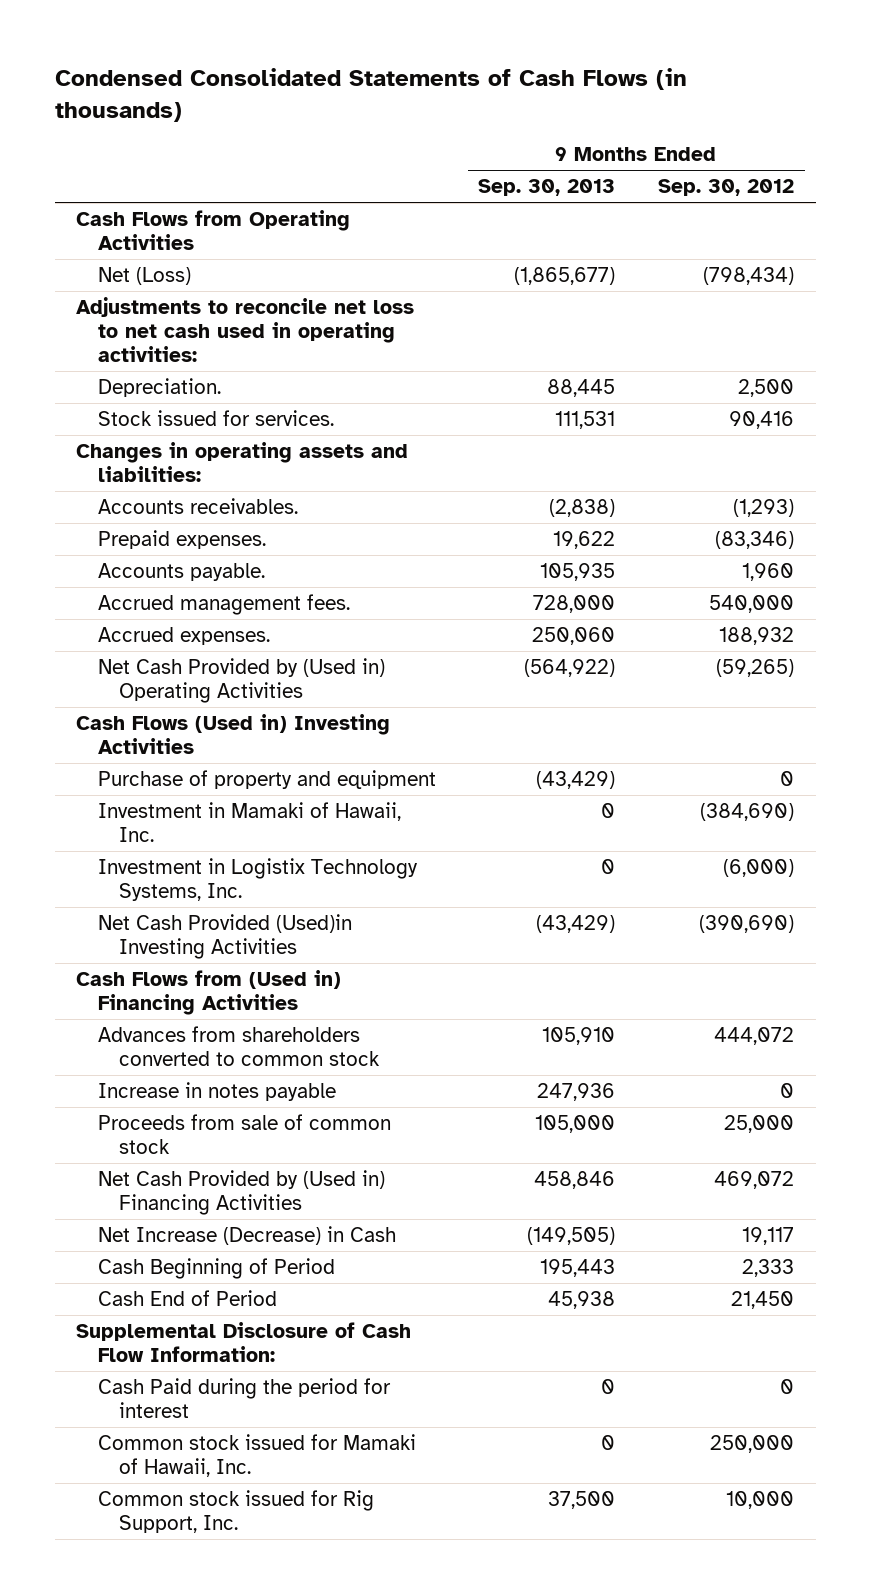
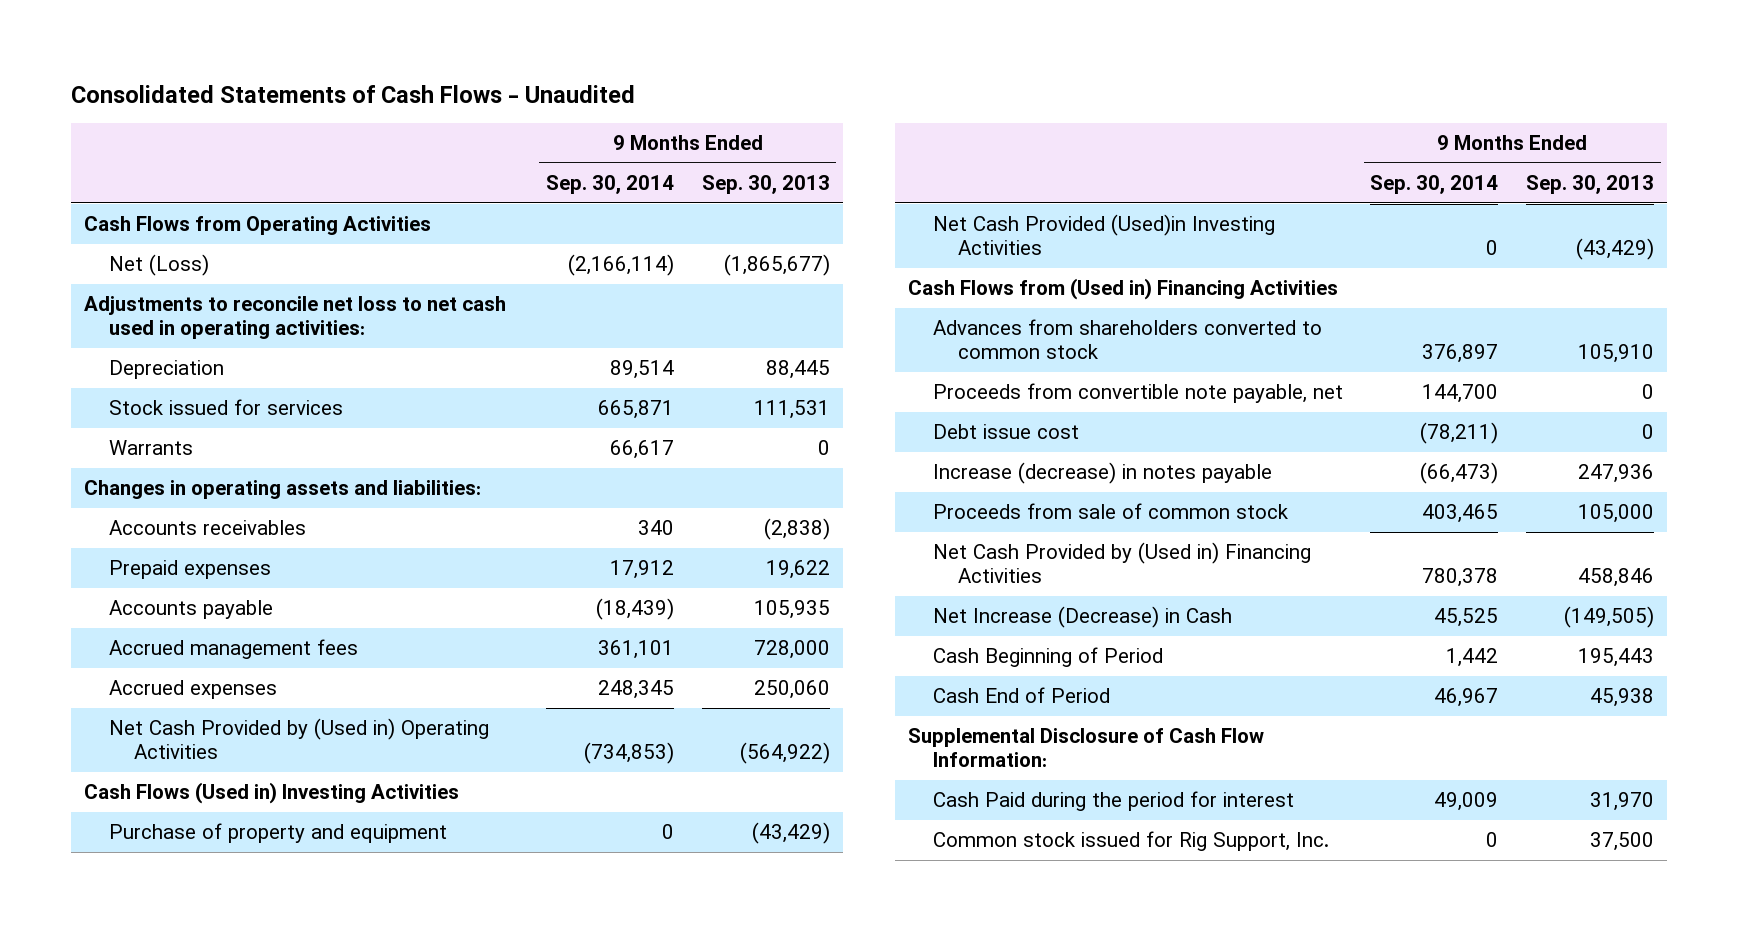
- Condensed Consolidated Statements of Cash Flows (in thousands)
+ Consolidated Statements of Cash Flows - Unaudited
- | 9 Months Ended Sep. 30, 2013 | 9 Months Ended Sep. 30, 2012
+ | 9 Months Ended Sep. 30, 2014 | 9 Months Ended Sep. 30, 2013
- Depreciation. | 88,445 | 2,500
- Stock issued for services. | 111,531 | 90,416
+ Depreciation | 89,514 | 88,445
+ Stock issued for services | 665,871 | 111,531
+ Warrants | 66,617 | 0
- Accounts receivables. | (2,838) | (1,293)
- Prepaid expenses. | 19,622 | (83,346)
- Accounts payable. | 105,935 | 1,960
- Accrued management fees. | 728,000 | 540,000
- Accrued expenses. | 250,060 | 188,932
+ Accounts receivables | 340 | (2,838)
+ Prepaid expenses | 17,912 | 19,622
+ Accounts payable | (18,439) | 105,935
+ Accrued management fees | 361,101 | 728,000
+ Accrued expenses | 248,345 | 250,060
- Investment in Mamaki of Hawaii, Inc. | 0 | (384,690)
- Investment in Logistix Technology Systems, Inc. | 0 | (6,000)
- Increase in notes payable | 247,936 | 0
+ Proceeds from convertible note payable, net | 144,700 | 0
+ Debt issue cost | (78,211) | 0
+ Increase (decrease) in notes payable | (66,473) | 247,936
- Cash Paid during the period for interest | 0 | 0
- Common stock issued for Mamaki of Hawaii, Inc. | 0 | 250,000
+ Cash Paid during the period for interest | 49,009 | 31,970

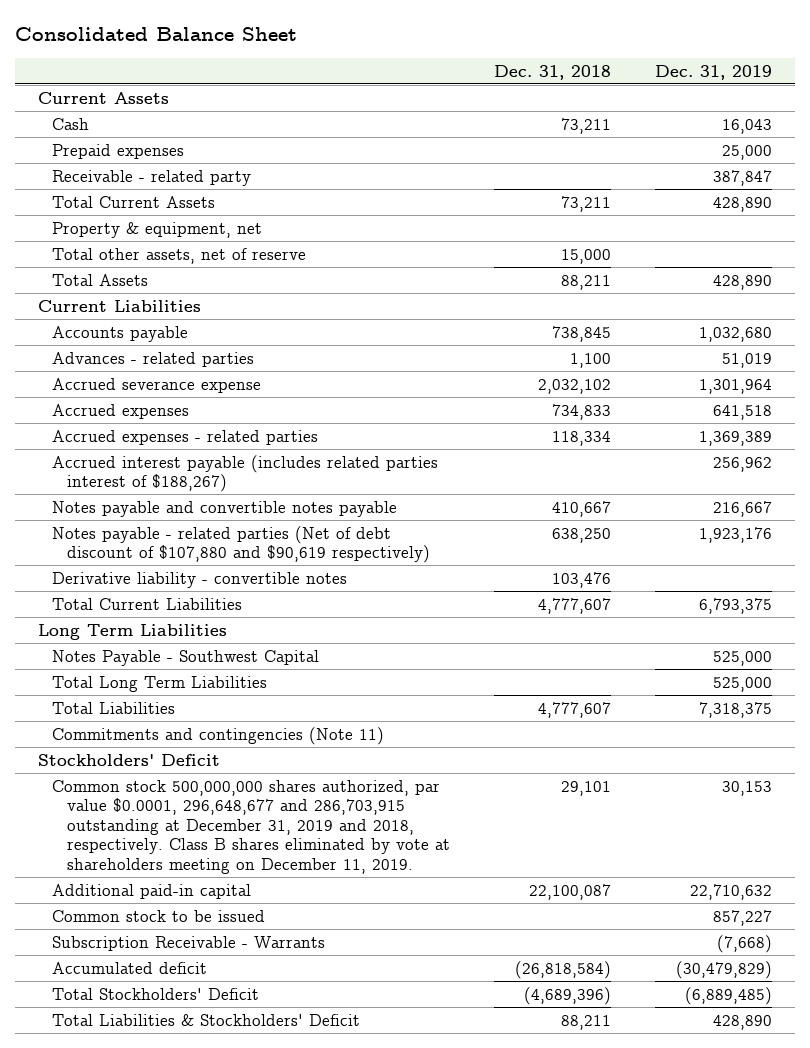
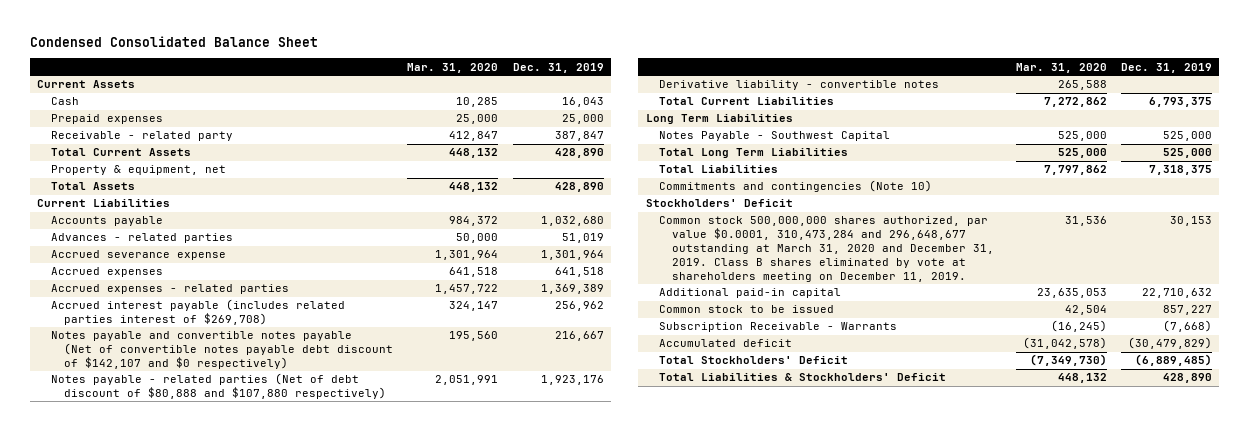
- Consolidated Balance Sheet
+ Condensed Consolidated Balance Sheet
- | Dec. 31, 2018 | Dec. 31, 2019
+ | Mar. 31, 2020 | Dec. 31, 2019
- Total other assets, net of reserve | 15,000 |
- Accrued interest payable (includes related parties interest of $188,267) | | 256,962
- Notes payable and convertible notes payable | 410,667 | 216,667
- Notes payable - related parties (Net of debt discount of $107,880 and $90,619 respectively) | 638,250 | 1,923,176
+ Accrued interest payable (includes related parties interest of $269,708) | 324,147 | 256,962
+ Notes payable and convertible notes payable (Net of convertible notes payable debt discount of $142,107 and $0 respectively) | 195,560 | 216,667
+ Notes payable - related parties (Net of debt discount of $80,888 and $107,880 respectively) | 2,051,991 | 1,923,176
- Commitments and contingencies (Note 11)
+ Commitments and contingencies (Note 10)
- Common stock 500,000,000 shares authorized, par value $0.0001, 296,648,677 and 286,703,915 outstanding at December 31, 2019 and 2018, respectively. Class B shares eliminated by vote at shareholders meeting on December 11, 2019. | 29,101 | 30,153
+ Common stock 500,000,000 shares authorized, par value $0.0001, 310,473,284 and 296,648,677 outstanding at March 31, 2020 and December 31, 2019. Class B shares eliminated by vote at shareholders meeting on December 11, 2019. | 31,536 | 30,153

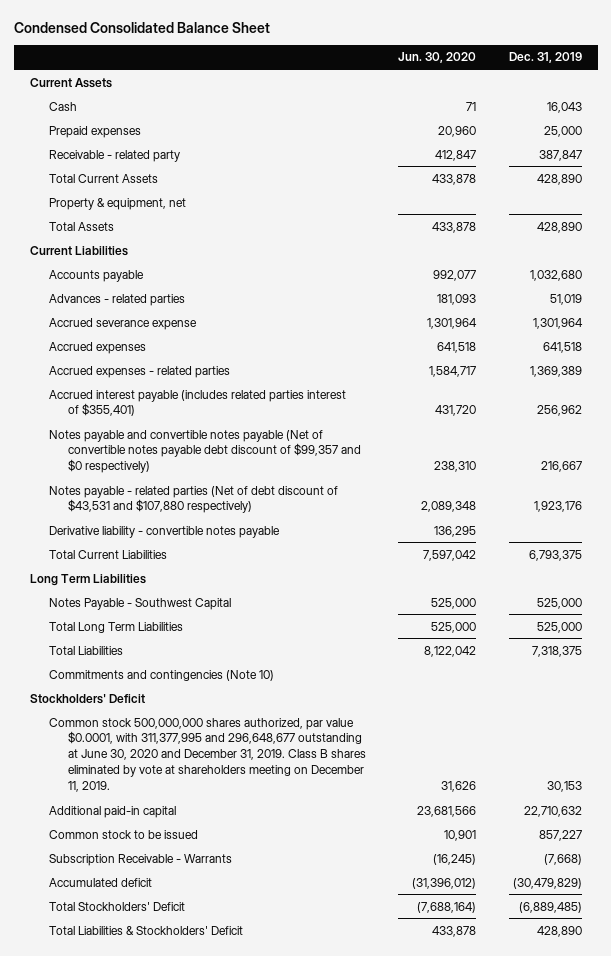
- | Mar. 31, 2020 | Dec. 31, 2019
+ | Jun. 30, 2020 | Dec. 31, 2019
- Accrued interest payable (includes related parties interest of $269,708) | 324,147 | 256,962
- Notes payable and convertible notes payable (Net of convertible notes payable debt discount of $142,107 and $0 respectively) | 195,560 | 216,667
- Notes payable - related parties (Net of debt discount of $80,888 and $107,880 respectively) | 2,051,991 | 1,923,176
- Derivative liability - convertible notes | 265,588 |
+ Accrued interest payable (includes related parties interest of $355,401) | 431,720 | 256,962
+ Notes payable and convertible notes payable (Net of convertible notes payable debt discount of $99,357 and $0 respectively) | 238,310 | 216,667
+ Notes payable - related parties (Net of debt discount of $43,531 and $107,880 respectively) | 2,089,348 | 1,923,176
+ Derivative liability - convertible notes payable | 136,295 |
- Common stock 500,000,000 shares authorized, par value $0.0001, 310,473,284 and 296,648,677 outstanding at March 31, 2020 and December 31, 2019. Class B shares eliminated by vote at shareholders meeting on December 11, 2019. | 31,536 | 30,153
+ Common stock 500,000,000 shares authorized, par value $0.0001, with 311,377,995 and 296,648,677 outstanding at June 30, 2020 and December 31, 2019. Class B shares eliminated by vote at shareholders meeting on December 11, 2019. | 31,626 | 30,153

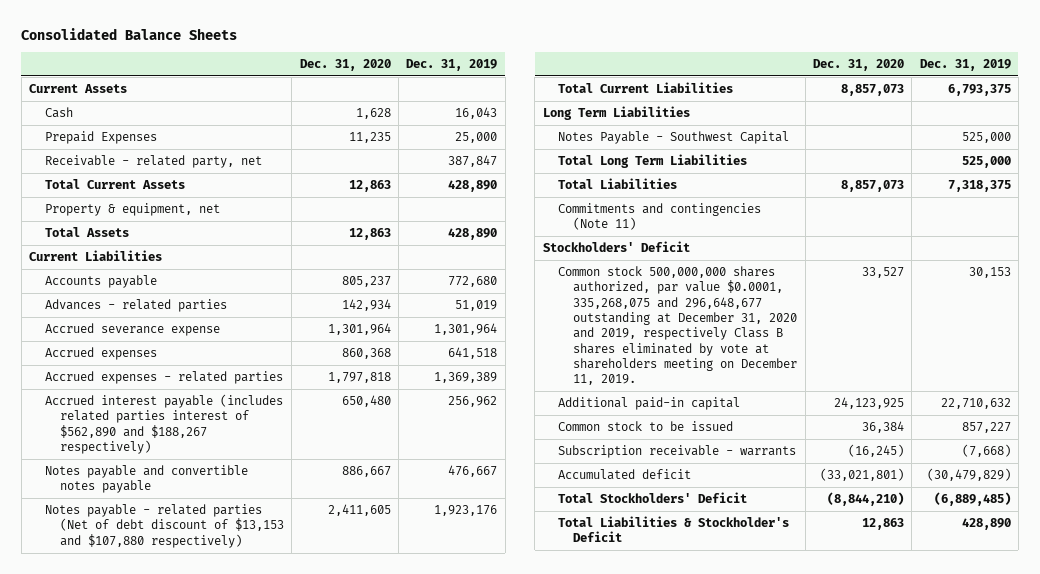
- Condensed Consolidated Balance Sheet
+ Consolidated Balance Sheets
- | Jun. 30, 2020 | Dec. 31, 2019
+ | Dec. 31, 2020 | Dec. 31, 2019
- Prepaid expenses | 20,960 | 25,000
- Receivable - related party | 412,847 | 387,847
+ Prepaid Expenses | 11,235 | 25,000
+ Receivable - related party, net | | 387,847
- Accounts payable | 992,077 | 1,032,680
+ Accounts payable | 805,237 | 772,680
- Accrued interest payable (includes related parties interest of $355,401) | 431,720 | 256,962
- Notes payable and convertible notes payable (Net of convertible notes payable debt discount of $99,357 and $0 respectively) | 238,310 | 216,667
- Notes payable - related parties (Net of debt discount of $43,531 and $107,880 respectively) | 2,089,348 | 1,923,176
- Derivative liability - convertible notes payable | 136,295 |
+ Accrued interest payable (includes related parties interest of $562,890 and $188,267 respectively) | 650,480 | 256,962
+ Notes payable and convertible notes payable | 886,667 | 476,667
+ Notes payable - related parties (Net of debt discount of $13,153 and $107,880 respectively) | 2,411,605 | 1,923,176
- Commitments and contingencies (Note 10)
+ Commitments and contingencies (Note 11)
- Common stock 500,000,000 shares authorized, par value $0.0001, with 311,377,995 and 296,648,677 outstanding at June 30, 2020 and December 31, 2019. Class B shares eliminated by vote at shareholders meeting on December 11, 2019. | 31,626 | 30,153
+ Common stock 500,000,000 shares authorized, par value $0.0001, 335,268,075 and 296,648,677 outstanding at December 31, 2020 and 2019, respectively Class B shares eliminated by vote at shareholders meeting on December 11, 2019. | 33,527 | 30,153
- Subscription Receivable - Warrants | (16,245) | (7,668)
+ Subscription receivable - warrants | (16,245) | (7,668)
- Total Liabilities & Stockholders' Deficit | 433,878 | 428,890
+ Total Liabilities & Stockholder's Deficit | 12,863 | 428,890

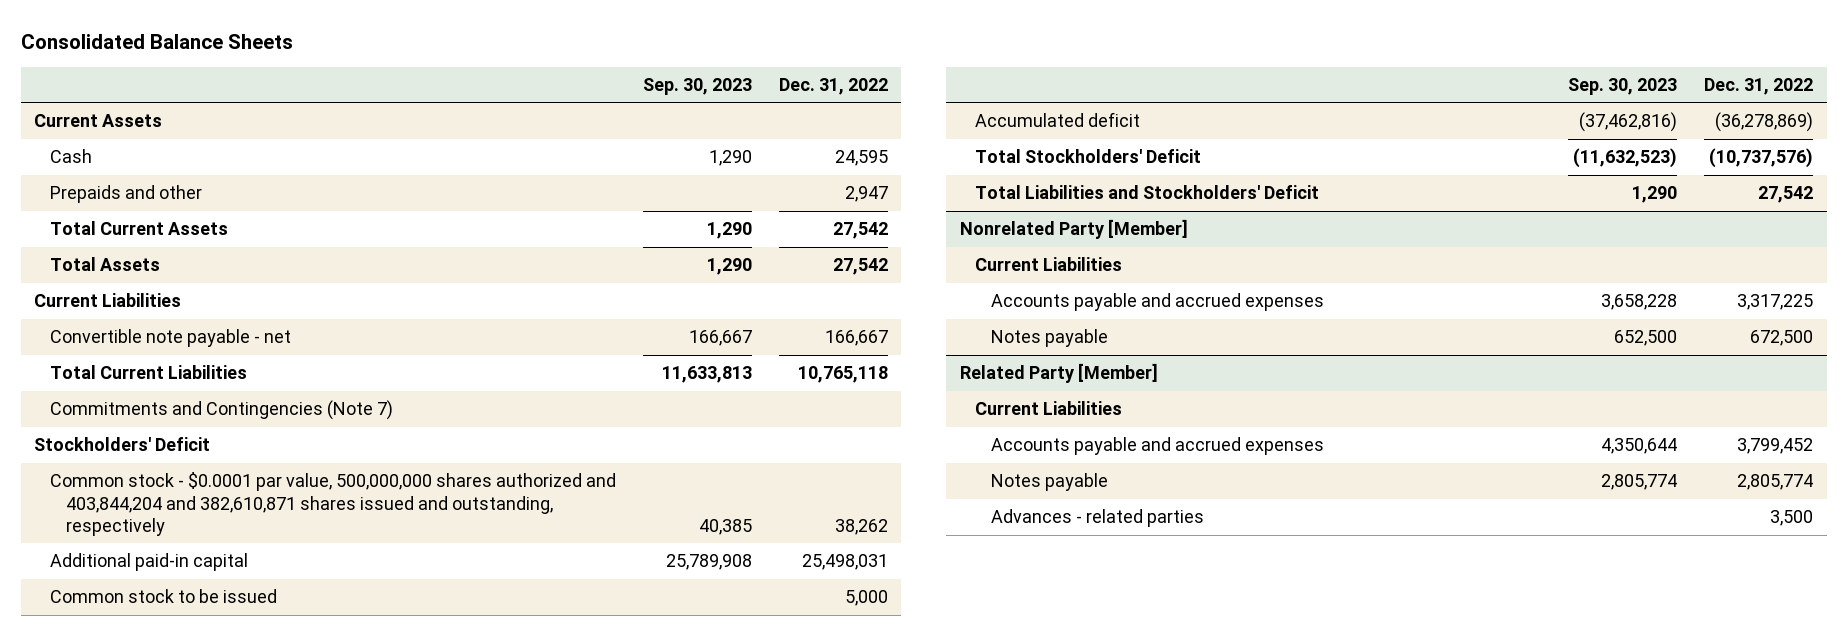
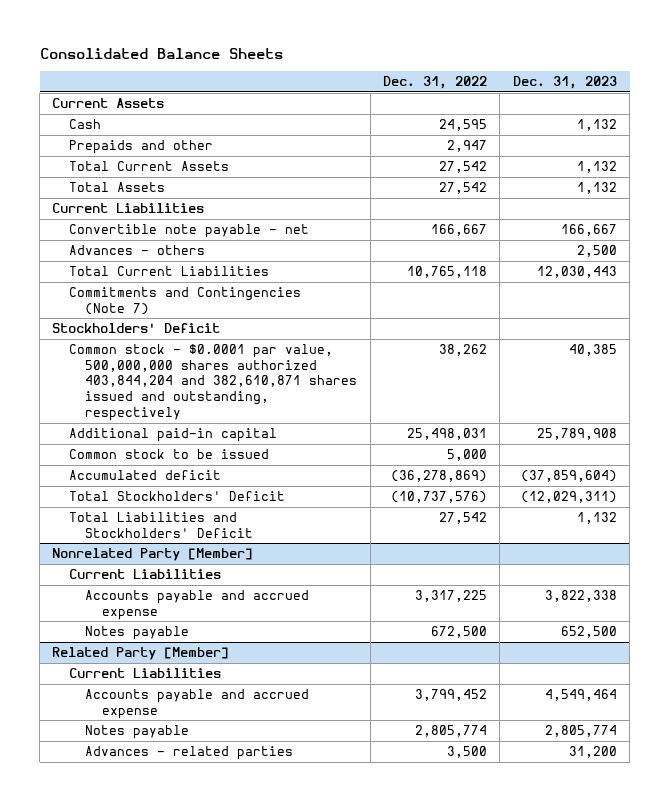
- | Sep. 30, 2023 | Dec. 31, 2022
+ | Dec. 31, 2022 | Dec. 31, 2023
+ Advances - others | | 2,500
- Common stock - $0.0001 par value, 500,000,000 shares authorized and 403,844,204 and 382,610,871 shares issued and outstanding, respectively | 40,385 | 38,262
+ Common stock - $0.0001 par value, 500,000,000 shares authorized 403,844,204 and 382,610,871 shares issued and outstanding, respectively | 38,262 | 40,385
@ Nonrelated Party [Member]
- Accounts payable and accrued expenses | 3,658,228 | 3,317,225
+ Accounts payable and accrued expense | 3,317,225 | 3,822,338
@ Related Party [Member]
- Accounts payable and accrued expenses | 4,350,644 | 3,799,452
+ Accounts payable and accrued expense | 3,799,452 | 4,549,464

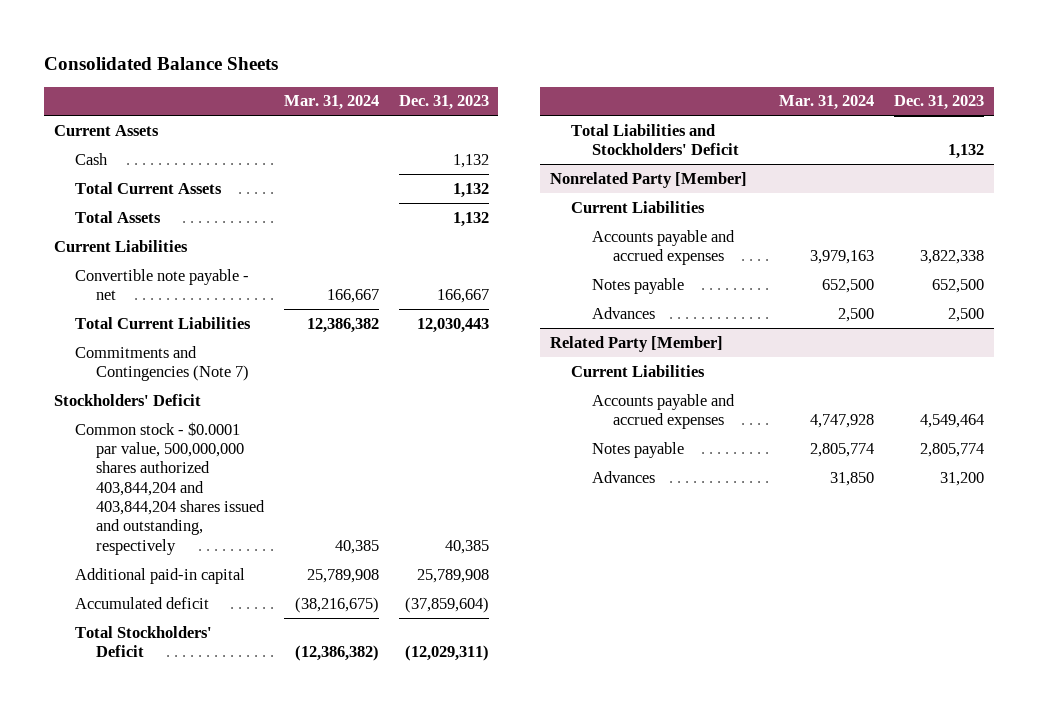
- | Dec. 31, 2022 | Dec. 31, 2023
+ | Mar. 31, 2024 | Dec. 31, 2023
- Prepaids and other | 2,947 |
- Advances - others | | 2,500
- Common stock - $0.0001 par value, 500,000,000 shares authorized 403,844,204 and 382,610,871 shares issued and outstanding, respectively | 38,262 | 40,385
+ Common stock - $0.0001 par value, 500,000,000 shares authorized 403,844,204 and 403,844,204 shares issued and outstanding, respectively | 40,385 | 40,385
- Common stock to be issued | 5,000 |
@ Nonrelated Party [Member]
- Accounts payable and accrued expense | 3,317,225 | 3,822,338
+ Accounts payable and accrued expenses | 3,979,163 | 3,822,338
+ Advances | 2,500 | 2,500
@ Related Party [Member]
- Accounts payable and accrued expense | 3,799,452 | 4,549,464
+ Accounts payable and accrued expenses | 4,747,928 | 4,549,464
- Advances - related parties | 3,500 | 31,200
+ Advances | 31,850 | 31,200

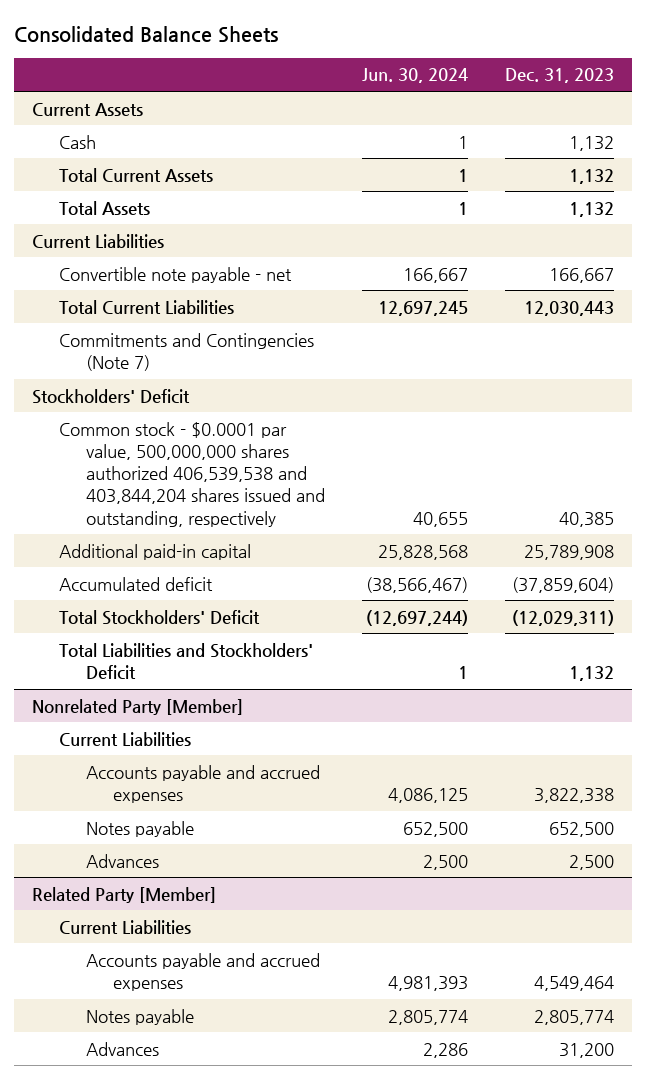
- | Mar. 31, 2024 | Dec. 31, 2023
+ | Jun. 30, 2024 | Dec. 31, 2023
- Common stock - $0.0001 par value, 500,000,000 shares authorized 403,844,204 and 403,844,204 shares issued and outstanding, respectively | 40,385 | 40,385
+ Common stock - $0.0001 par value, 500,000,000 shares authorized 406,539,538 and 403,844,204 shares issued and outstanding, respectively | 40,655 | 40,385

